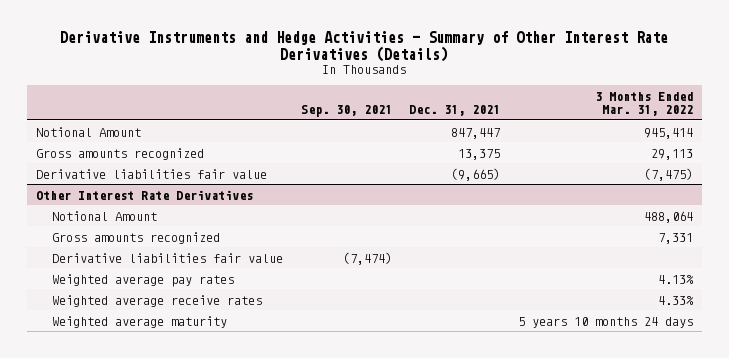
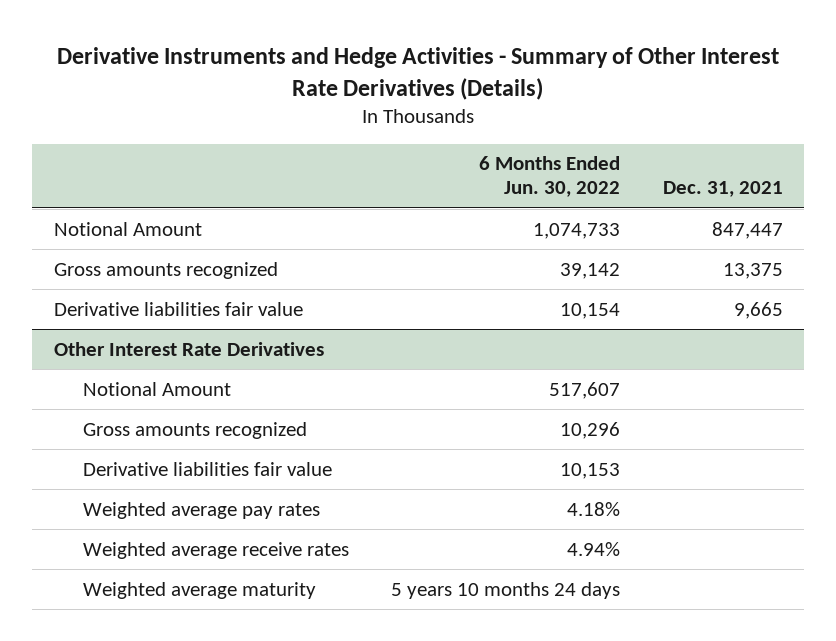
- | Sep. 30, 2021 | Dec. 31, 2021 | 3 Months Ended Mar. 31, 2022
+ | 6 Months Ended Jun. 30, 2022 | Dec. 31, 2021
- Derivative liabilities fair value | | (9,665) | (7,475)
+ Derivative liabilities fair value | 10,154 | 9,665

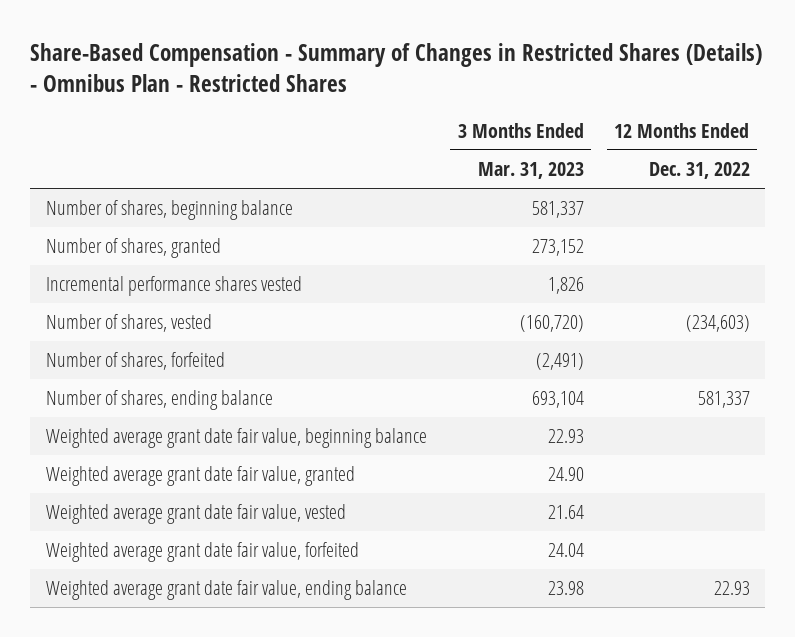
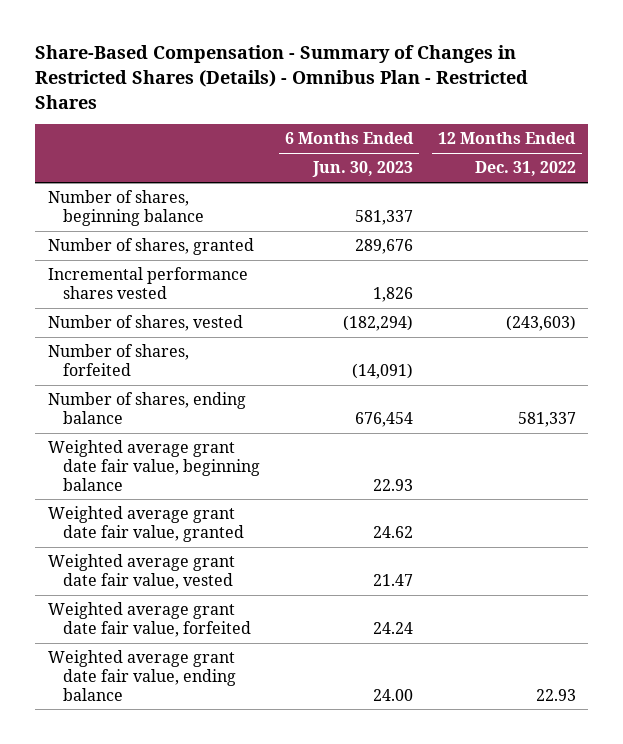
- | 3 Months Ended Mar. 31, 2023 | 12 Months Ended Dec. 31, 2022
+ | 6 Months Ended Jun. 30, 2023 | 12 Months Ended Dec. 31, 2022
- Number of shares, vested | (160,720) | (234,603)
+ Number of shares, vested | (182,294) | (243,603)

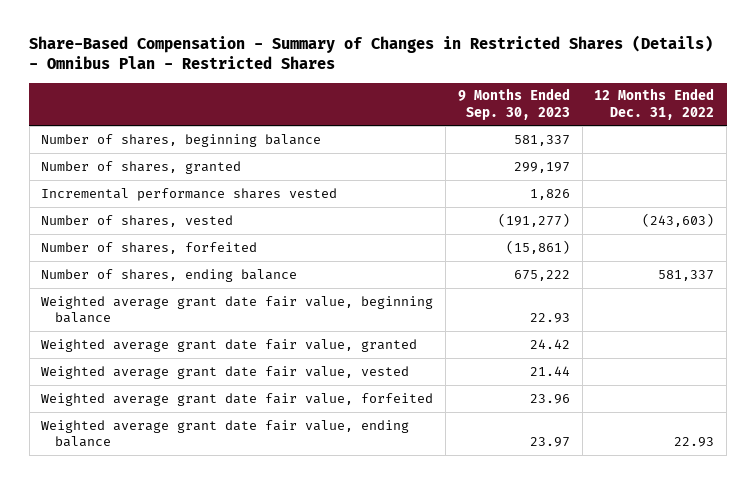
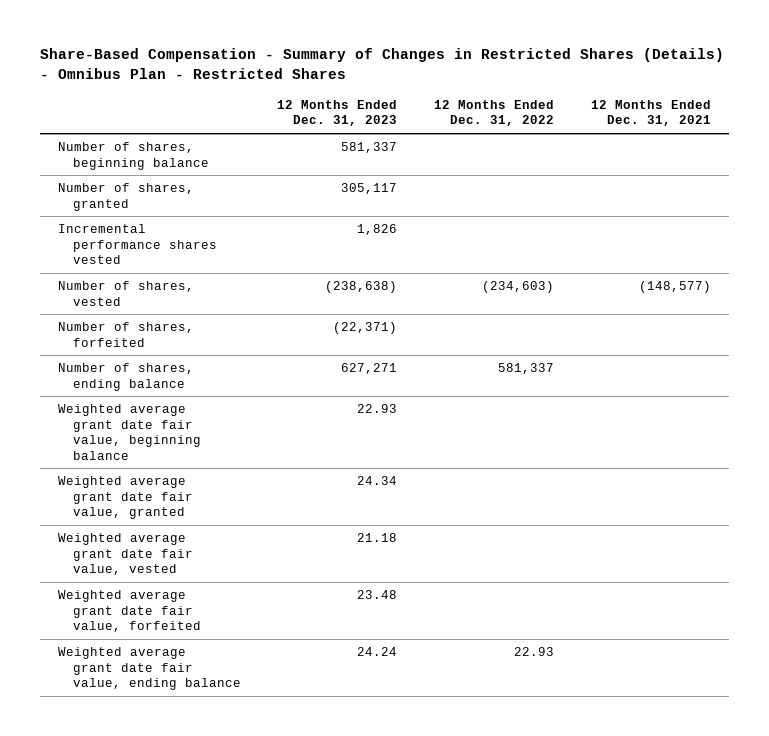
- | 9 Months Ended Sep. 30, 2023 | 12 Months Ended Dec. 31, 2022
+ | 12 Months Ended Dec. 31, 2023 | 12 Months Ended Dec. 31, 2022 | 12 Months Ended Dec. 31, 2021
- Number of shares, vested | (191,277) | (243,603)
+ Number of shares, vested | (238,638) | (234,603) | (148,577)

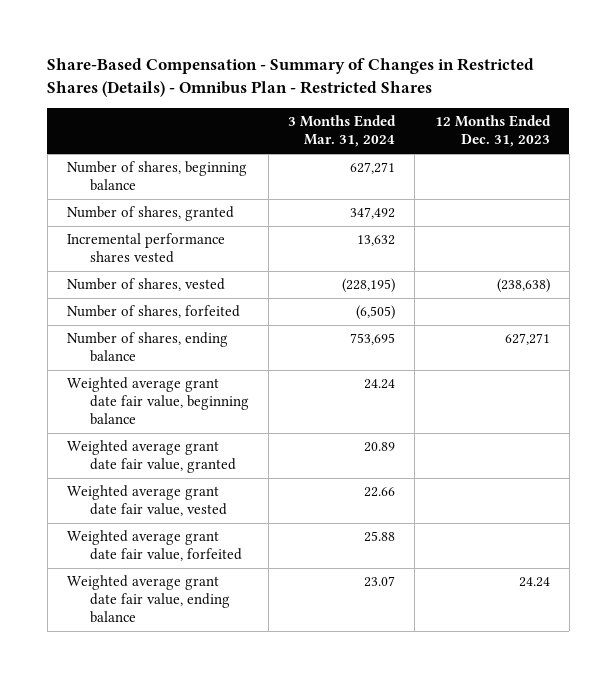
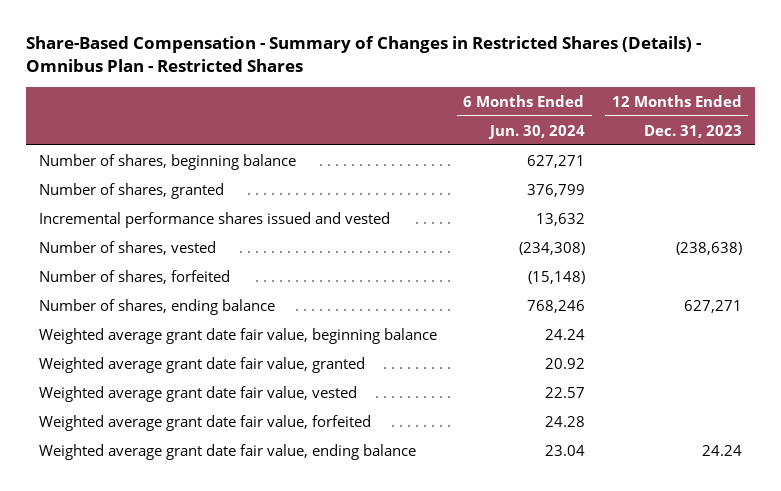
- | 3 Months Ended Mar. 31, 2024 | 12 Months Ended Dec. 31, 2023
+ | 6 Months Ended Jun. 30, 2024 | 12 Months Ended Dec. 31, 2023
- Incremental performance shares vested | 13,632 |
+ Incremental performance shares issued and vested | 13,632 |

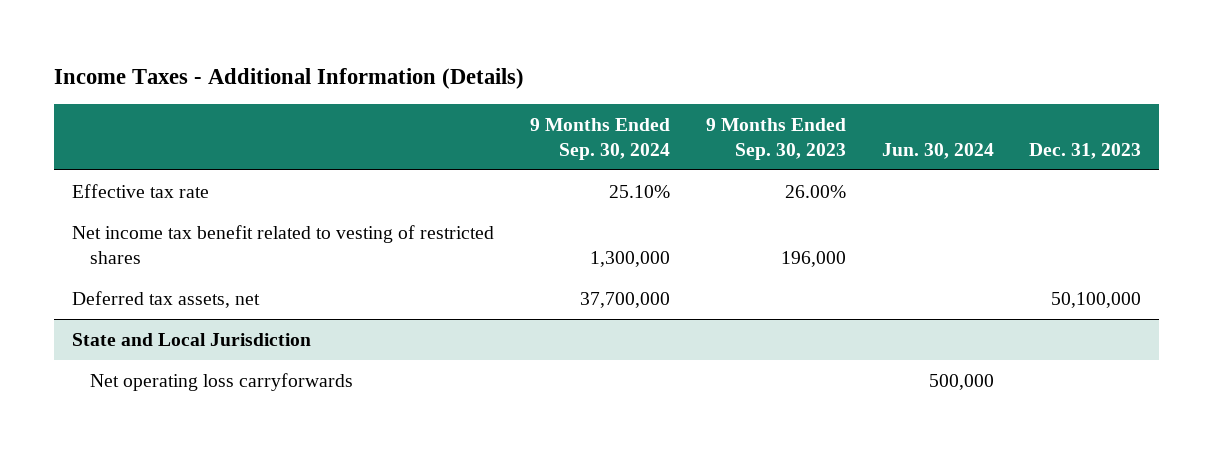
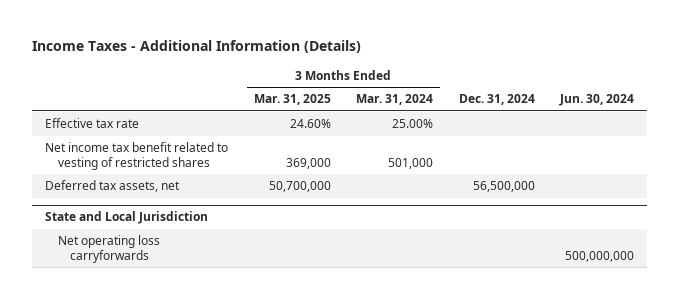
- | 9 Months Ended Sep. 30, 2024 | 9 Months Ended Sep. 30, 2023 | Jun. 30, 2024 | Dec. 31, 2023
+ | 3 Months Ended Mar. 31, 2025 | 3 Months Ended Mar. 31, 2024 | Dec. 31, 2024 | Jun. 30, 2024
@ State and Local Jurisdiction
- Net operating loss carryforwards | | | 500,000 |
+ Net operating loss carryforwards | | | | 500,000,000

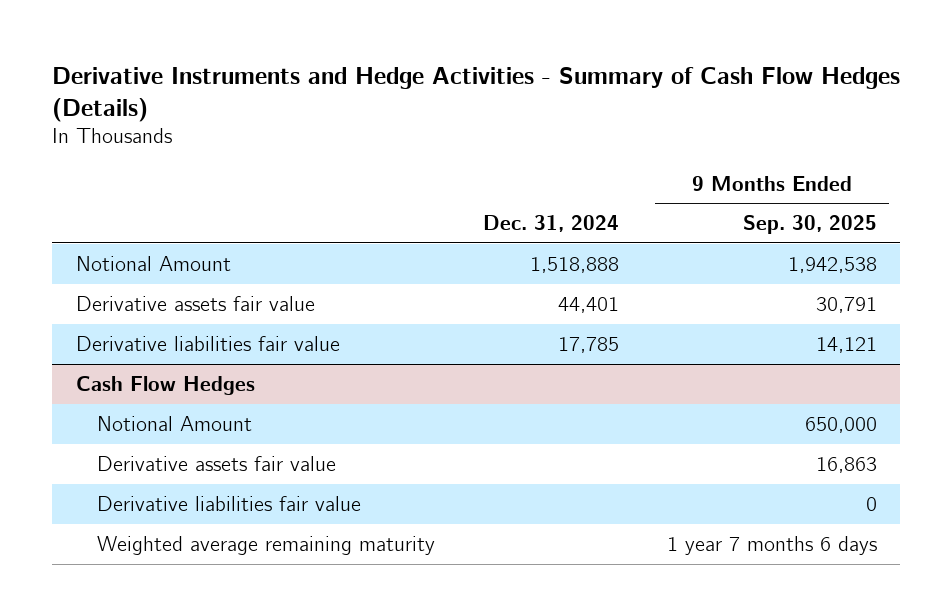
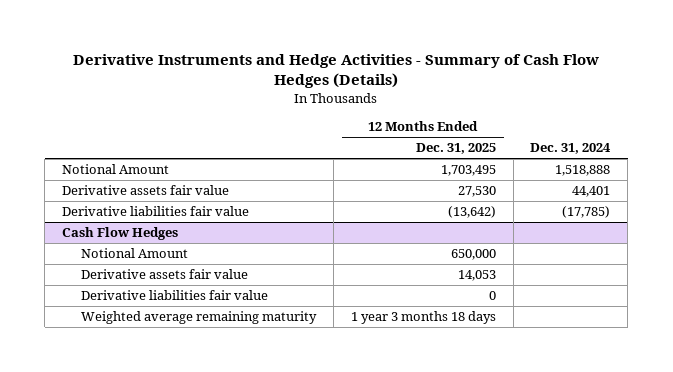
- | Dec. 31, 2024 | 9 Months Ended Sep. 30, 2025
+ | 12 Months Ended Dec. 31, 2025 | Dec. 31, 2024
- Derivative liabilities fair value | 17,785 | 14,121
+ Derivative liabilities fair value | (13,642) | (17,785)

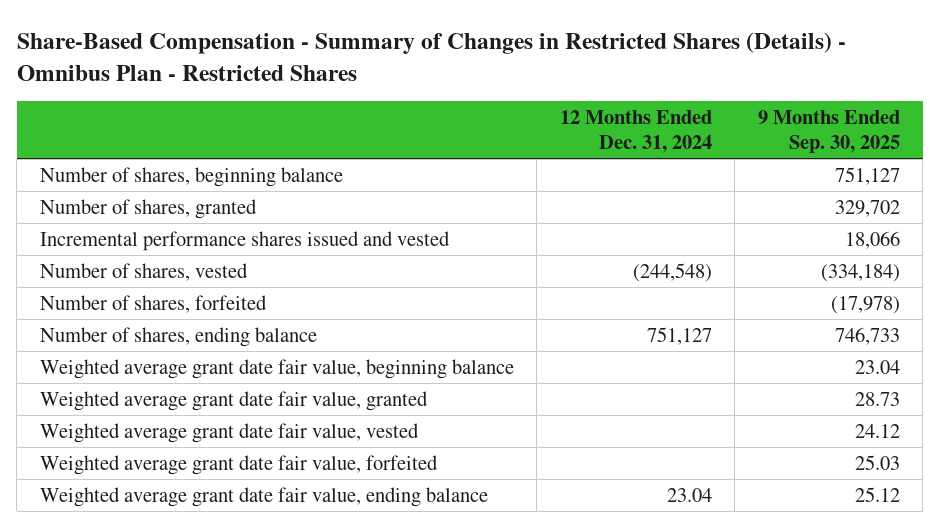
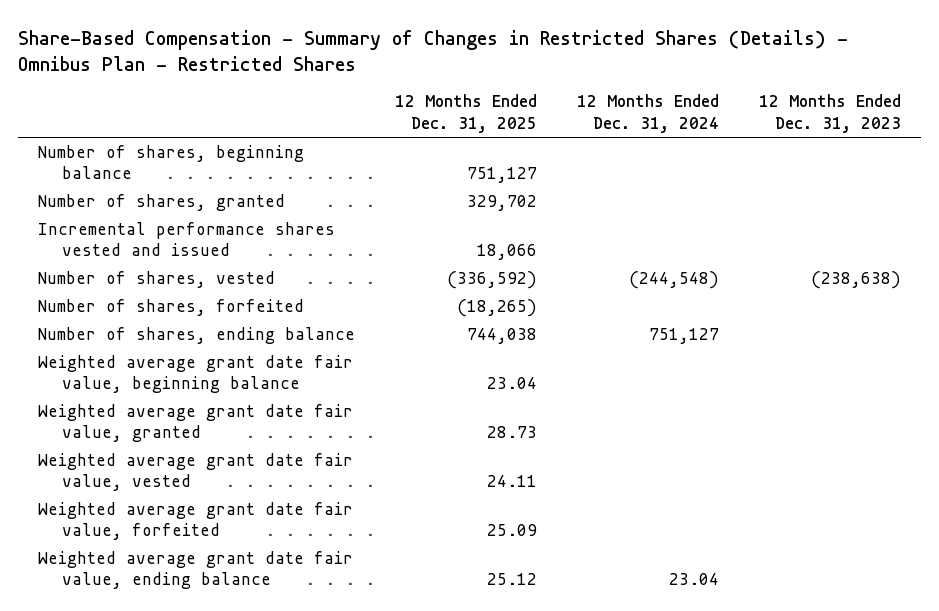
- | 12 Months Ended Dec. 31, 2024 | 9 Months Ended Sep. 30, 2025
+ | 12 Months Ended Dec. 31, 2025 | 12 Months Ended Dec. 31, 2024 | 12 Months Ended Dec. 31, 2023
- Incremental performance shares issued and vested | | 18,066
+ Incremental performance shares vested and issued | 18,066 | |

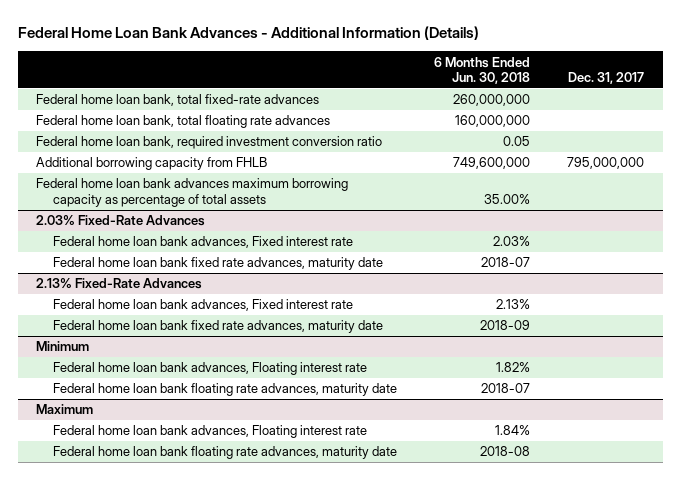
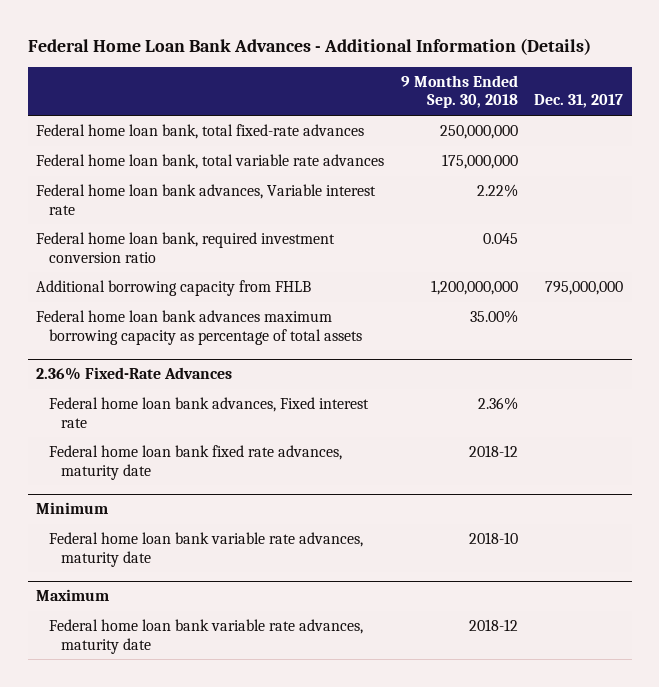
- | 6 Months Ended Jun. 30, 2018 | Dec. 31, 2017
+ | 9 Months Ended Sep. 30, 2018 | Dec. 31, 2017
- Federal home loan bank, total floating rate advances | 160,000,000 |
+ Federal home loan bank, total variable rate advances | 175,000,000 |
+ Federal home loan bank advances, Variable interest rate | 2.22% |
- 2.03% Fixed-Rate Advances
+ 2.36% Fixed-Rate Advances
- 2.13% Fixed-Rate Advances
- Federal home loan bank advances, Fixed interest rate | 2.13% |
- Federal home loan bank fixed rate advances, maturity date | 2018-09 |
@ Minimum
- Federal home loan bank advances, Floating interest rate | 1.82% |
- Federal home loan bank floating rate advances, maturity date | 2018-07 |
+ Federal home loan bank variable rate advances, maturity date | 2018-10 |
@ Maximum
- Federal home loan bank advances, Floating interest rate | 1.84% |
- Federal home loan bank floating rate advances, maturity date | 2018-08 |
+ Federal home loan bank variable rate advances, maturity date | 2018-12 |

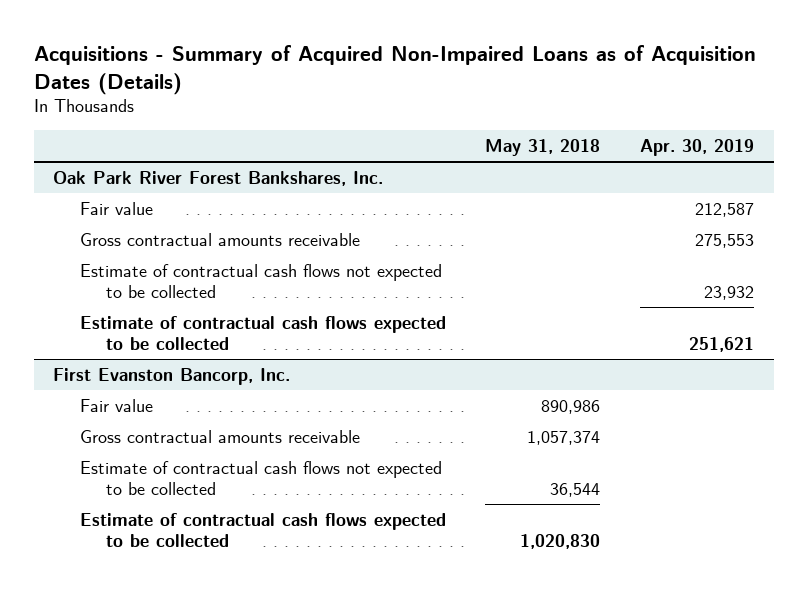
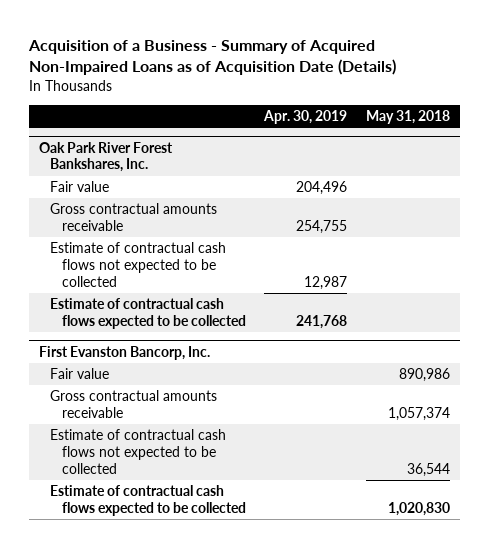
- Acquisitions - Summary of Acquired Non-Impaired Loans as of Acquisition Dates (Details)
+ Acquisition of a Business - Summary of Acquired Non-Impaired Loans as of Acquisition Date (Details)
- | May 31, 2018 | Apr. 30, 2019
+ | Apr. 30, 2019 | May 31, 2018
@ Oak Park River Forest Bankshares, Inc.
- Fair value | | 212,587
- Gross contractual amounts receivable | | 275,553
- Estimate of contractual cash flows not expected to be collected | | 23,932
- Estimate of contractual cash flows expected to be collected | | 251,621
+ Fair value | 204,496 |
+ Gross contractual amounts receivable | 254,755 |
+ Estimate of contractual cash flows not expected to be collected | 12,987 |
+ Estimate of contractual cash flows expected to be collected | 241,768 |

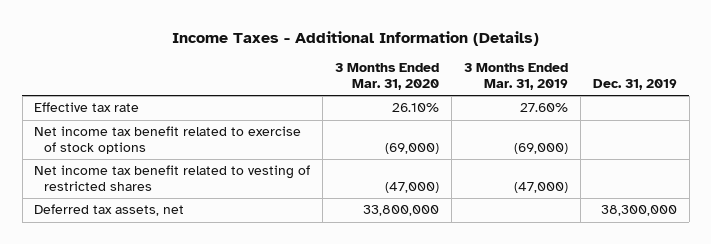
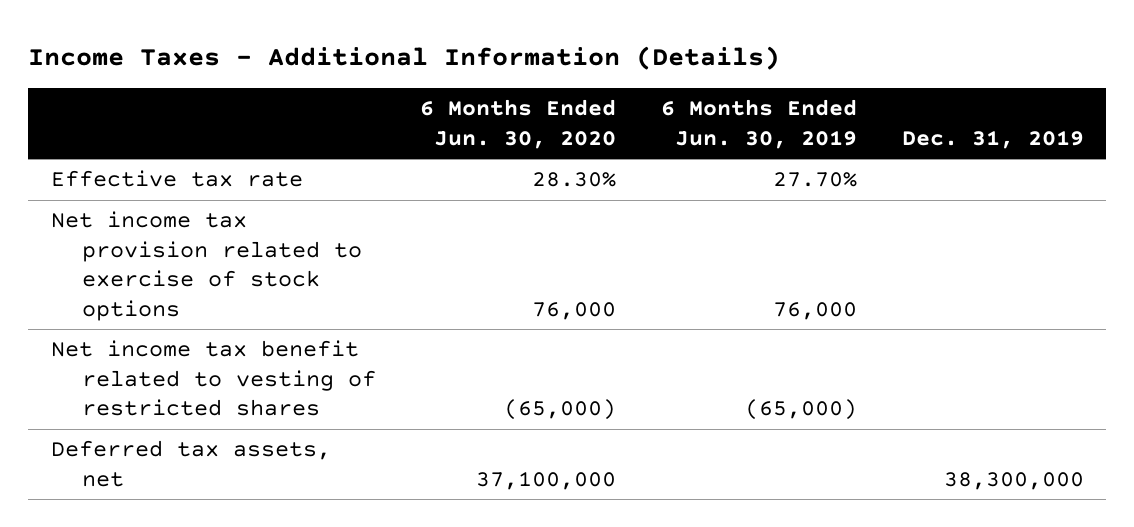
- | 3 Months Ended Mar. 31, 2020 | 3 Months Ended Mar. 31, 2019 | Dec. 31, 2019
+ | 6 Months Ended Jun. 30, 2020 | 6 Months Ended Jun. 30, 2019 | Dec. 31, 2019
- Net income tax benefit related to exercise of stock options | (69,000) | (69,000) |
+ Net income tax provision related to exercise of stock options | 76,000 | 76,000 |

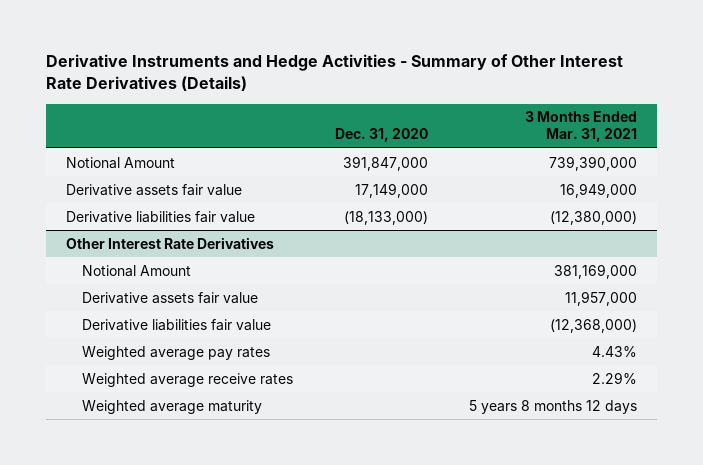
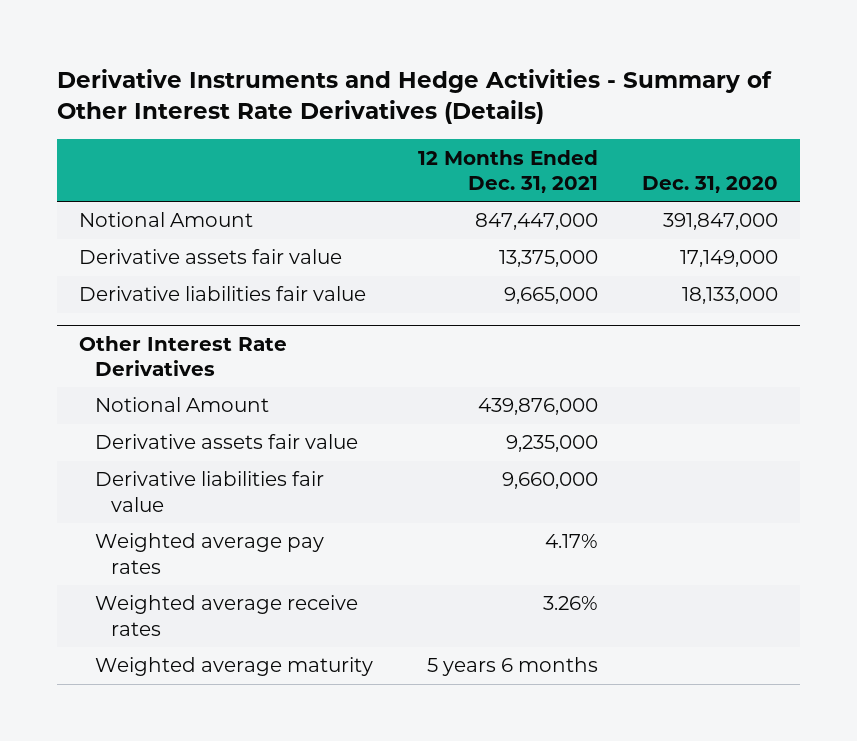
- | Dec. 31, 2020 | 3 Months Ended Mar. 31, 2021
+ | 12 Months Ended Dec. 31, 2021 | Dec. 31, 2020
- Derivative liabilities fair value | (18,133,000) | (12,380,000)
+ Derivative liabilities fair value | 9,665,000 | 18,133,000

